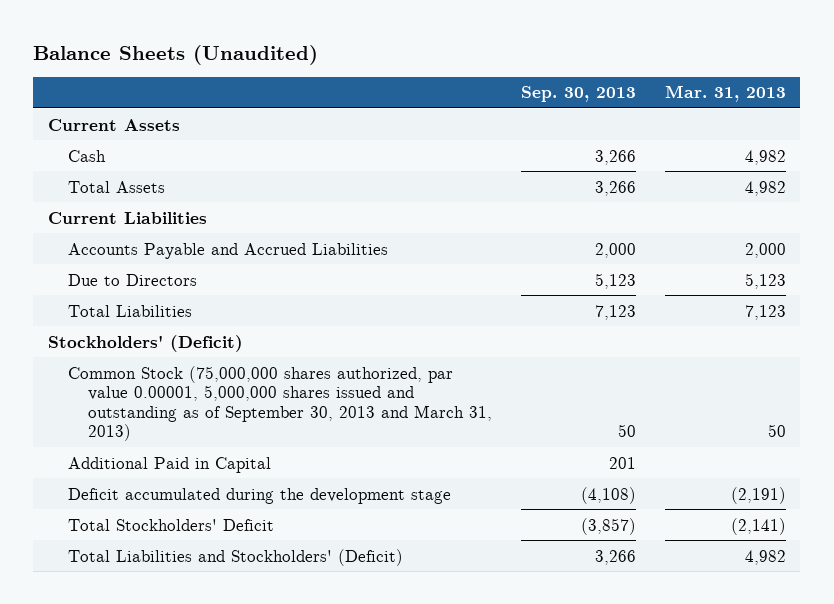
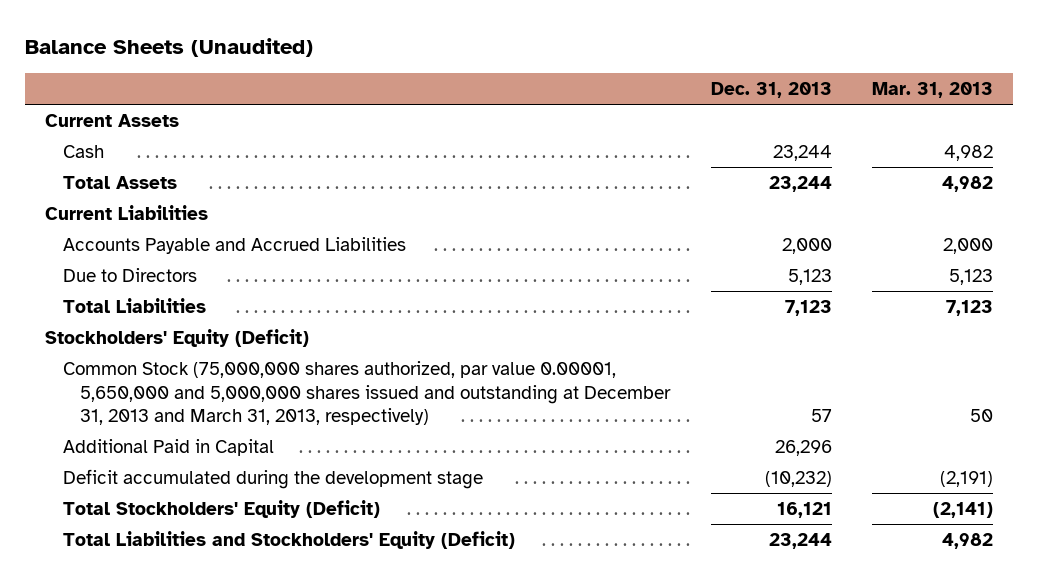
- | Sep. 30, 2013 | Mar. 31, 2013
+ | Dec. 31, 2013 | Mar. 31, 2013
- Stockholders' (Deficit)
- Common Stock (75,000,000 shares authorized, par value 0.00001, 5,000,000 shares issued and outstanding as of September 30, 2013 and March 31, 2013) | 50 | 50
+ Stockholders' Equity (Deficit)
+ Common Stock (75,000,000 shares authorized, par value 0.00001, 5,650,000 and 5,000,000 shares issued and outstanding at December 31, 2013 and March 31, 2013, respectively) | 57 | 50
- Total Stockholders' Deficit | (3,857) | (2,141)
- Total Liabilities and Stockholders' (Deficit) | 3,266 | 4,982
+ Total Stockholders' Equity (Deficit) | 16,121 | (2,141)
+ Total Liabilities and Stockholders' Equity (Deficit) | 23,244 | 4,982

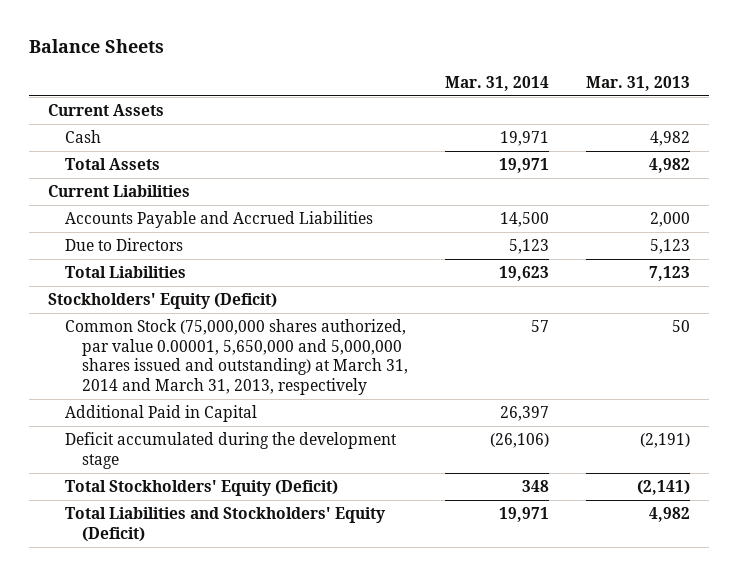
- Balance Sheets (Unaudited)
+ Balance Sheets
- | Dec. 31, 2013 | Mar. 31, 2013
+ | Mar. 31, 2014 | Mar. 31, 2013
- Common Stock (75,000,000 shares authorized, par value 0.00001, 5,650,000 and 5,000,000 shares issued and outstanding at December 31, 2013 and March 31, 2013, respectively) | 57 | 50
+ Common Stock (75,000,000 shares authorized, par value 0.00001, 5,650,000 and 5,000,000 shares issued and outstanding) at March 31, 2014 and March 31, 2013, respectively | 57 | 50

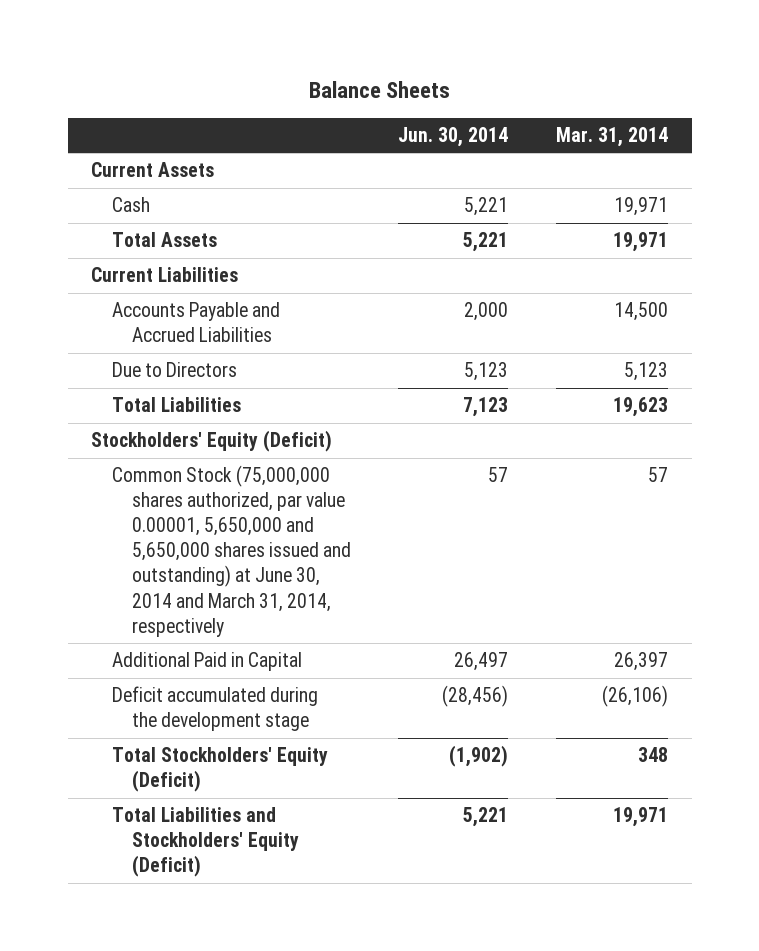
- | Mar. 31, 2014 | Mar. 31, 2013
+ | Jun. 30, 2014 | Mar. 31, 2014
- Common Stock (75,000,000 shares authorized, par value 0.00001, 5,650,000 and 5,000,000 shares issued and outstanding) at March 31, 2014 and March 31, 2013, respectively | 57 | 50
+ Common Stock (75,000,000 shares authorized, par value 0.00001, 5,650,000 and 5,650,000 shares issued and outstanding) at June 30, 2014 and March 31, 2014, respectively | 57 | 57

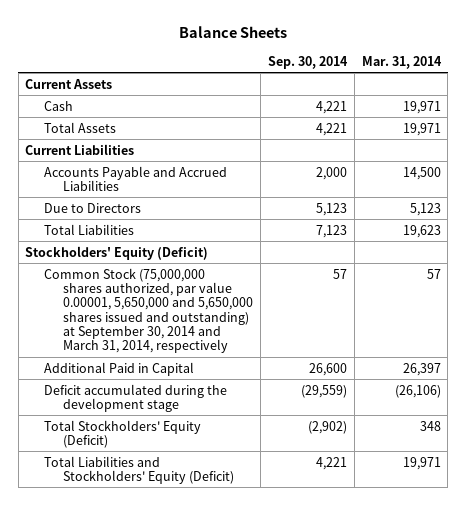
- | Jun. 30, 2014 | Mar. 31, 2014
+ | Sep. 30, 2014 | Mar. 31, 2014
- Common Stock (75,000,000 shares authorized, par value 0.00001, 5,650,000 and 5,650,000 shares issued and outstanding) at June 30, 2014 and March 31, 2014, respectively | 57 | 57
+ Common Stock (75,000,000 shares authorized, par value 0.00001, 5,650,000 and 5,650,000 shares issued and outstanding) at September 30, 2014 and March 31, 2014, respectively | 57 | 57

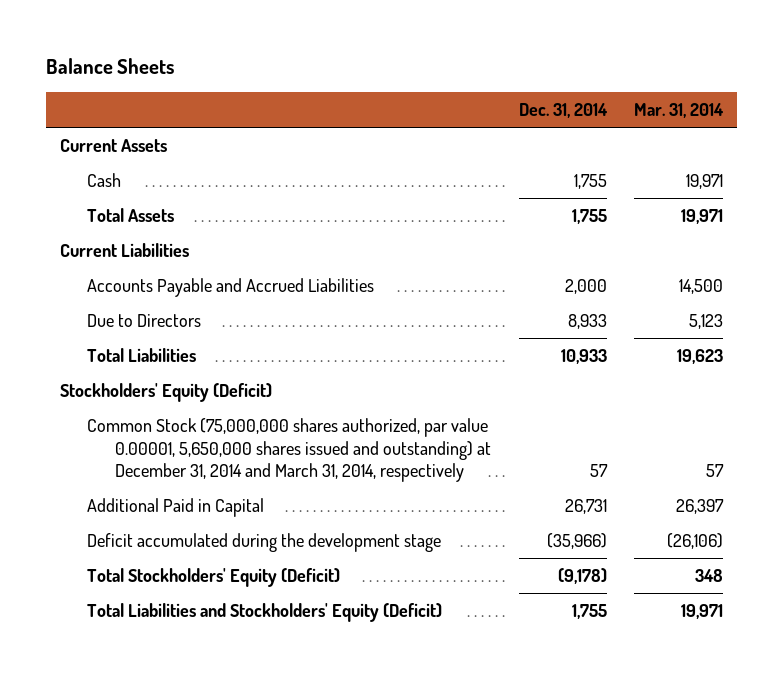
- | Sep. 30, 2014 | Mar. 31, 2014
+ | Dec. 31, 2014 | Mar. 31, 2014
- Common Stock (75,000,000 shares authorized, par value 0.00001, 5,650,000 and 5,650,000 shares issued and outstanding) at September 30, 2014 and March 31, 2014, respectively | 57 | 57
+ Common Stock (75,000,000 shares authorized, par value 0.00001, 5,650,000 shares issued and outstanding) at December 31, 2014 and March 31, 2014, respectively | 57 | 57

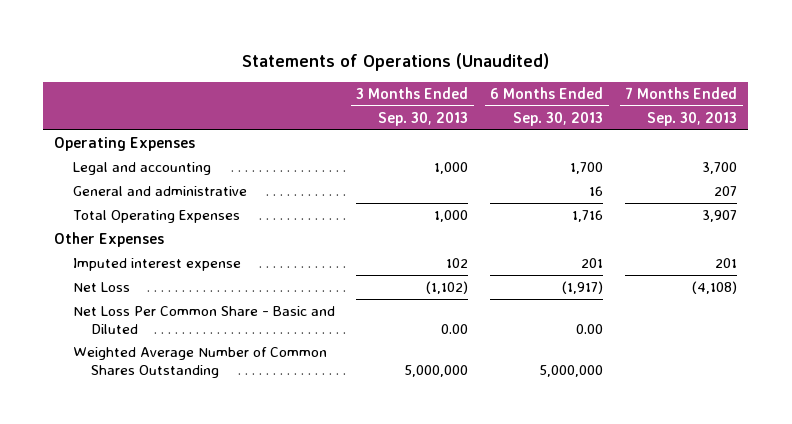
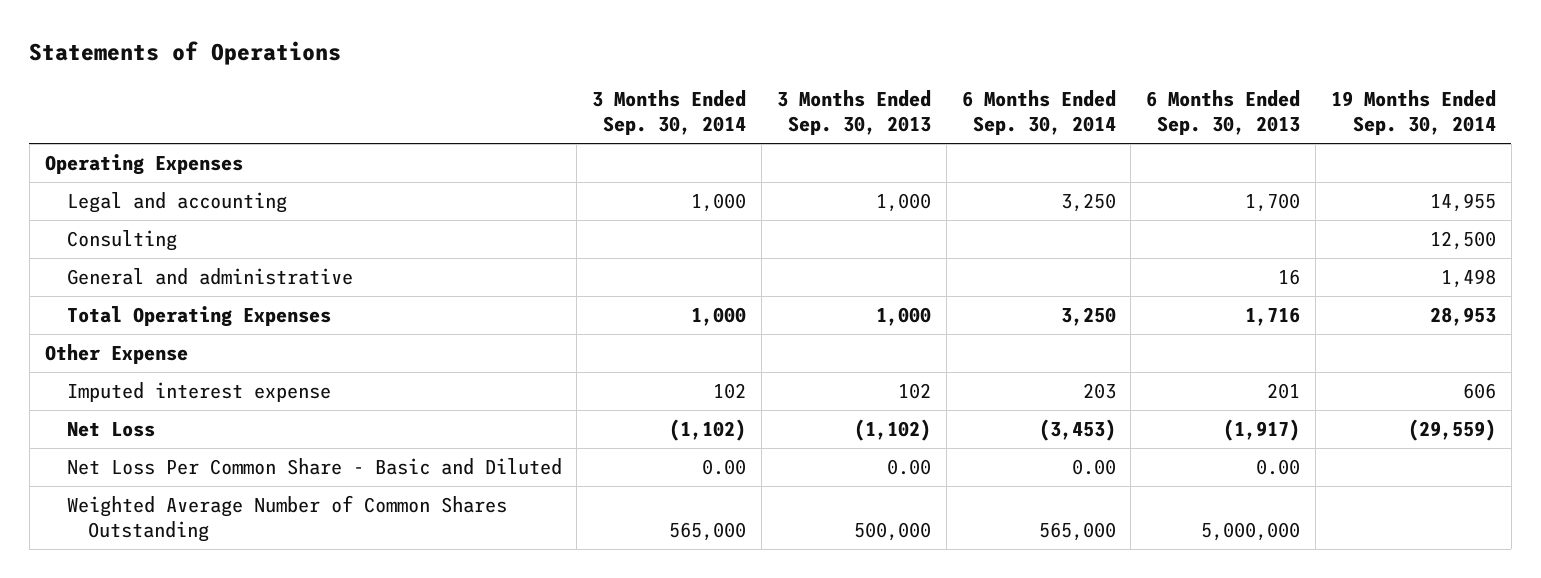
- Statements of Operations (Unaudited)
+ Statements of Operations
- | 3 Months Ended Sep. 30, 2013 | 6 Months Ended Sep. 30, 2013 | 7 Months Ended Sep. 30, 2013
+ | 3 Months Ended Sep. 30, 2014 | 3 Months Ended Sep. 30, 2013 | 6 Months Ended Sep. 30, 2014 | 6 Months Ended Sep. 30, 2013 | 19 Months Ended Sep. 30, 2014
+ Consulting | | | | | 12,500
- Other Expenses
+ Other Expense
- Weighted Average Number of Common Shares Outstanding | 5,000,000 | 5,000,000 |
+ Weighted Average Number of Common Shares Outstanding | 565,000 | 500,000 | 565,000 | 5,000,000 |

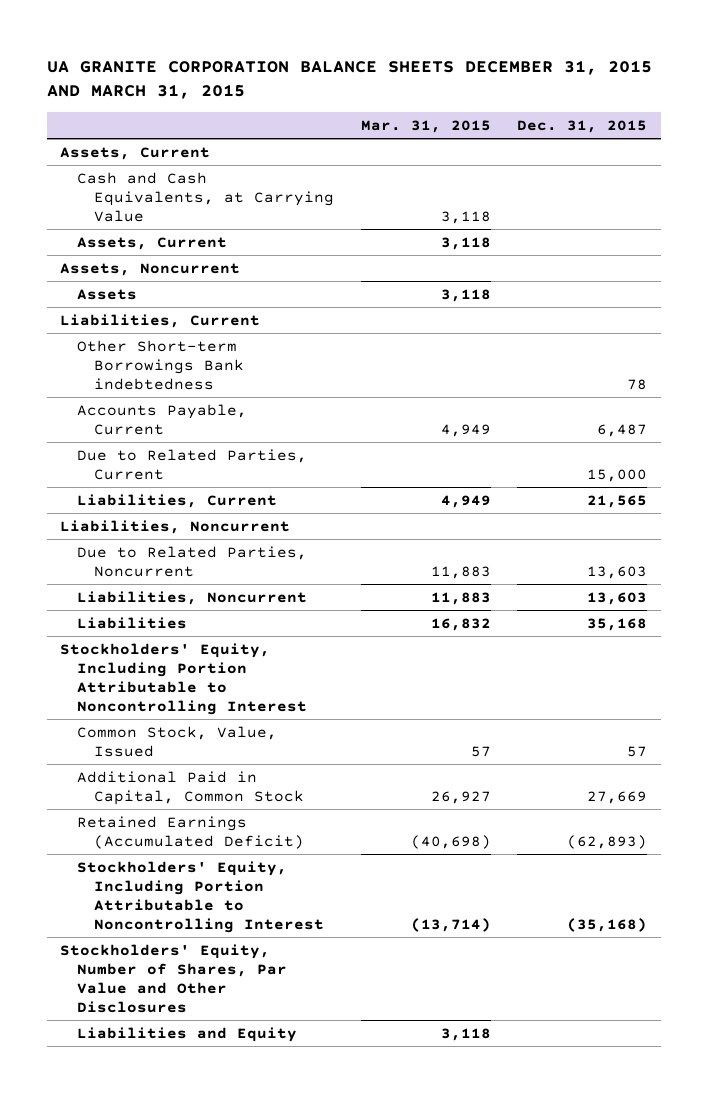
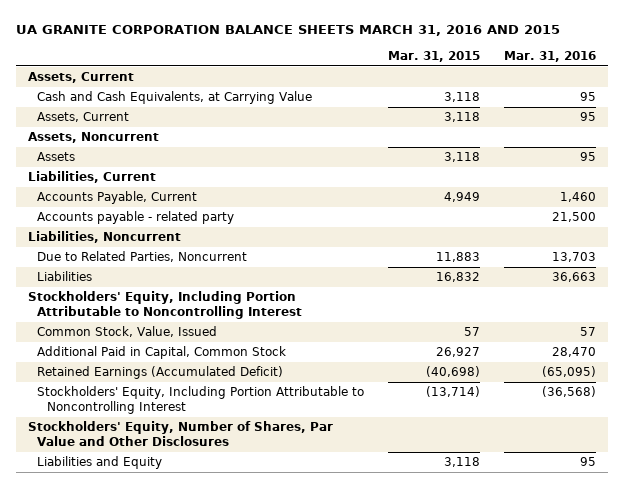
- UA GRANITE CORPORATION BALANCE SHEETS DECEMBER 31, 2015 AND MARCH 31, 2015
+ UA GRANITE CORPORATION BALANCE SHEETS MARCH 31, 2016 AND 2015
- | Mar. 31, 2015 | Dec. 31, 2015
+ | Mar. 31, 2015 | Mar. 31, 2016
- Other Short-term Borrowings Bank indebtedness | | 78
- Due to Related Parties, Current | | 15,000
- Liabilities, Current | 4,949 | 21,565
+ Accounts payable - related party | | 21,500
- Liabilities, Noncurrent | 11,883 | 13,603

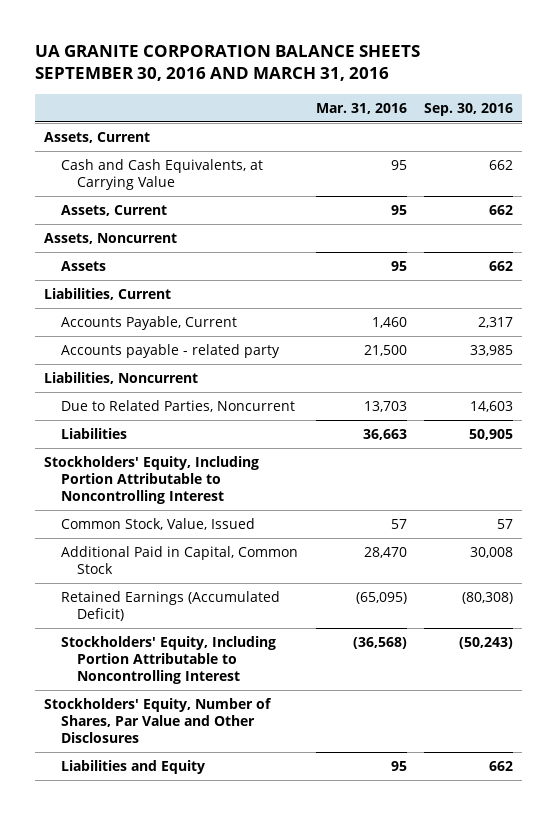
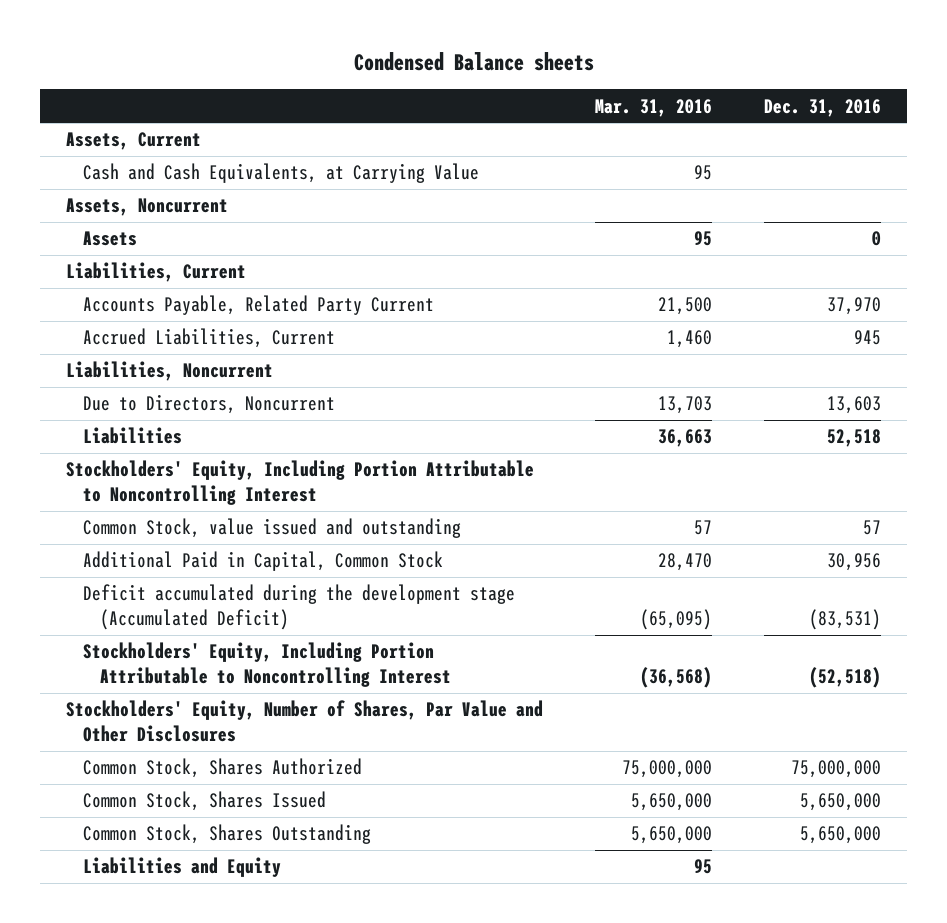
- UA GRANITE CORPORATION BALANCE SHEETS SEPTEMBER 30, 2016 AND MARCH 31, 2016
+ Condensed Balance sheets
- | Mar. 31, 2016 | Sep. 30, 2016
+ | Mar. 31, 2016 | Dec. 31, 2016
- Assets, Current | 95 | 662
- Accounts Payable, Current | 1,460 | 2,317
- Accounts payable - related party | 21,500 | 33,985
+ Accounts Payable, Related Party Current | 21,500 | 37,970
+ Accrued Liabilities, Current | 1,460 | 945
- Due to Related Parties, Noncurrent | 13,703 | 14,603
+ Due to Directors, Noncurrent | 13,703 | 13,603
- Common Stock, Value, Issued | 57 | 57
+ Common Stock, value issued and outstanding | 57 | 57
- Retained Earnings (Accumulated Deficit) | (65,095) | (80,308)
+ Deficit accumulated during the development stage (Accumulated Deficit) | (65,095) | (83,531)
+ Common Stock, Shares Authorized | 75,000,000 | 75,000,000
+ Common Stock, Shares Issued | 5,650,000 | 5,650,000
+ Common Stock, Shares Outstanding | 5,650,000 | 5,650,000

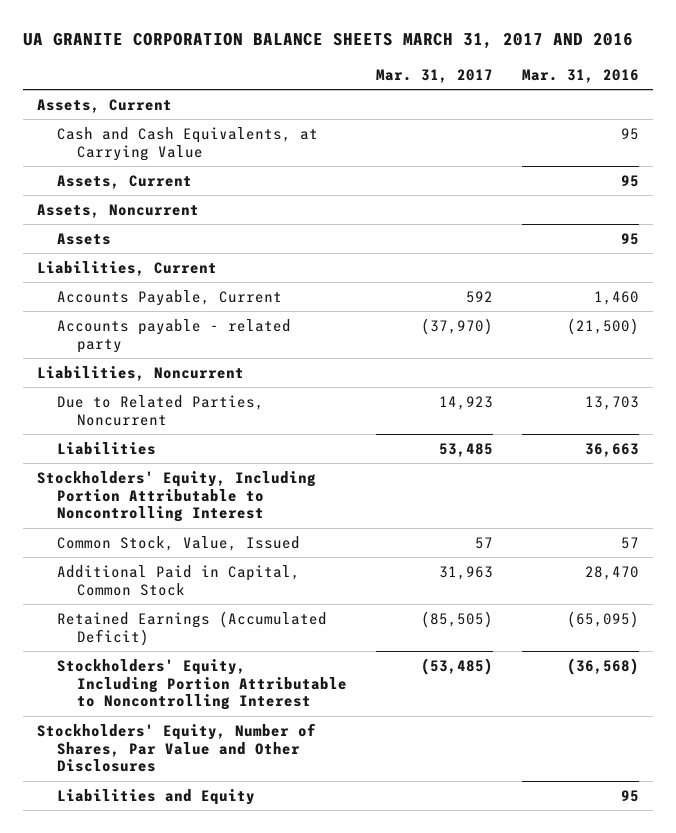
- Condensed Balance sheets
+ UA GRANITE CORPORATION BALANCE SHEETS MARCH 31, 2017 AND 2016
- | Mar. 31, 2016 | Dec. 31, 2016
+ | Mar. 31, 2017 | Mar. 31, 2016
+ Assets, Current | | 95
- Accounts Payable, Related Party Current | 21,500 | 37,970
- Accrued Liabilities, Current | 1,460 | 945
+ Accounts Payable, Current | 592 | 1,460
+ Accounts payable - related party | (37,970) | (21,500)
- Due to Directors, Noncurrent | 13,703 | 13,603
+ Due to Related Parties, Noncurrent | 14,923 | 13,703
- Common Stock, value issued and outstanding | 57 | 57
+ Common Stock, Value, Issued | 57 | 57
- Deficit accumulated during the development stage (Accumulated Deficit) | (65,095) | (83,531)
+ Retained Earnings (Accumulated Deficit) | (85,505) | (65,095)
- Common Stock, Shares Authorized | 75,000,000 | 75,000,000
- Common Stock, Shares Issued | 5,650,000 | 5,650,000
- Common Stock, Shares Outstanding | 5,650,000 | 5,650,000

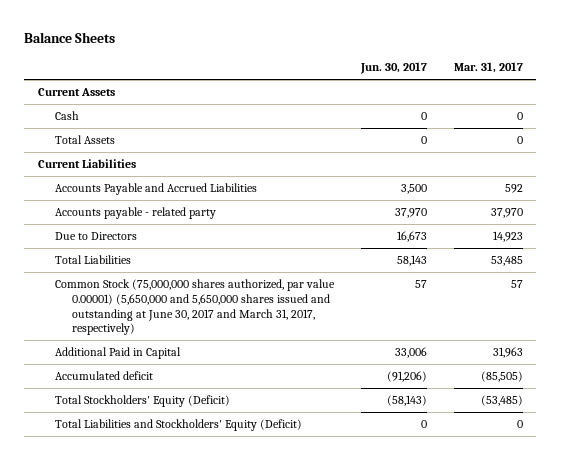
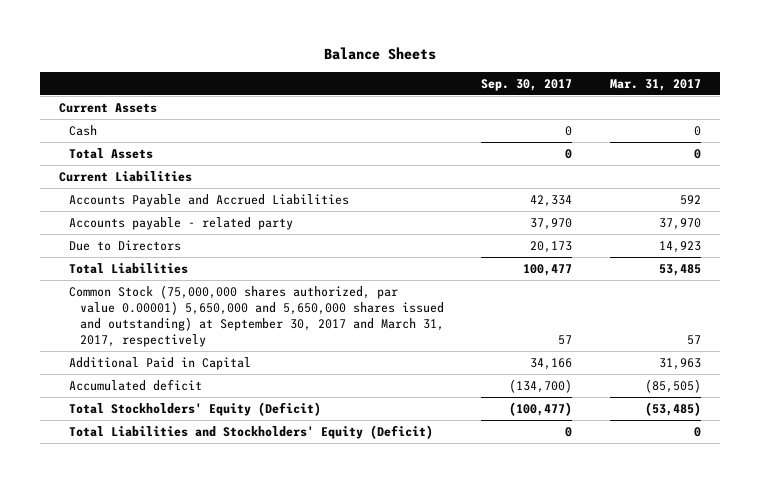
- | Jun. 30, 2017 | Mar. 31, 2017
+ | Sep. 30, 2017 | Mar. 31, 2017
- Common Stock (75,000,000 shares authorized, par value 0.00001) (5,650,000 and 5,650,000 shares issued and outstanding at June 30, 2017 and March 31, 2017, respectively) | 57 | 57
+ Common Stock (75,000,000 shares authorized, par value 0.00001) 5,650,000 and 5,650,000 shares issued and outstanding) at September 30, 2017 and March 31, 2017, respectively | 57 | 57

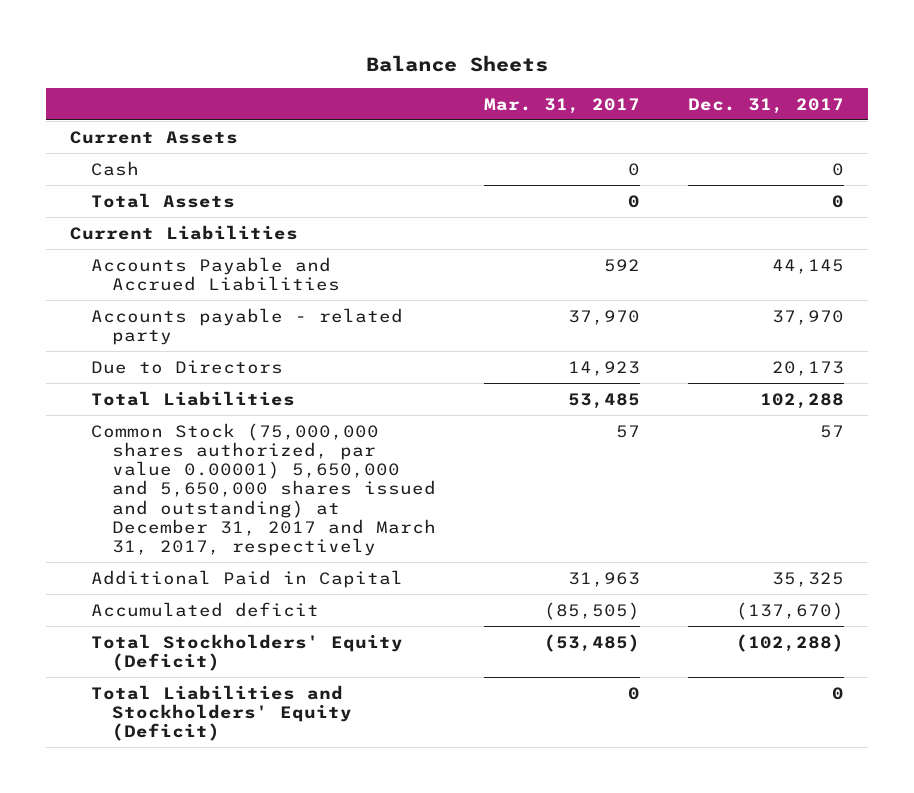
- | Sep. 30, 2017 | Mar. 31, 2017
+ | Mar. 31, 2017 | Dec. 31, 2017
- Common Stock (75,000,000 shares authorized, par value 0.00001) 5,650,000 and 5,650,000 shares issued and outstanding) at September 30, 2017 and March 31, 2017, respectively | 57 | 57
+ Common Stock (75,000,000 shares authorized, par value 0.00001) 5,650,000 and 5,650,000 shares issued and outstanding) at December 31, 2017 and March 31, 2017, respectively | 57 | 57

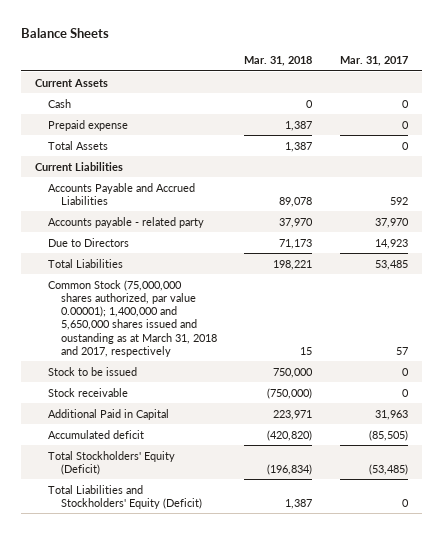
- | Mar. 31, 2017 | Dec. 31, 2017
+ | Mar. 31, 2018 | Mar. 31, 2017
+ Prepaid expense | 1,387 | 0
- Common Stock (75,000,000 shares authorized, par value 0.00001) 5,650,000 and 5,650,000 shares issued and outstanding) at December 31, 2017 and March 31, 2017, respectively | 57 | 57
+ Common Stock (75,000,000 shares authorized, par value 0.00001); 1,400,000 and 5,650,000 shares issued and oustanding as at March 31, 2018 and 2017, respectively | 15 | 57
+ Stock to be issued | 750,000 | 0
+ Stock receivable | (750,000) | 0

